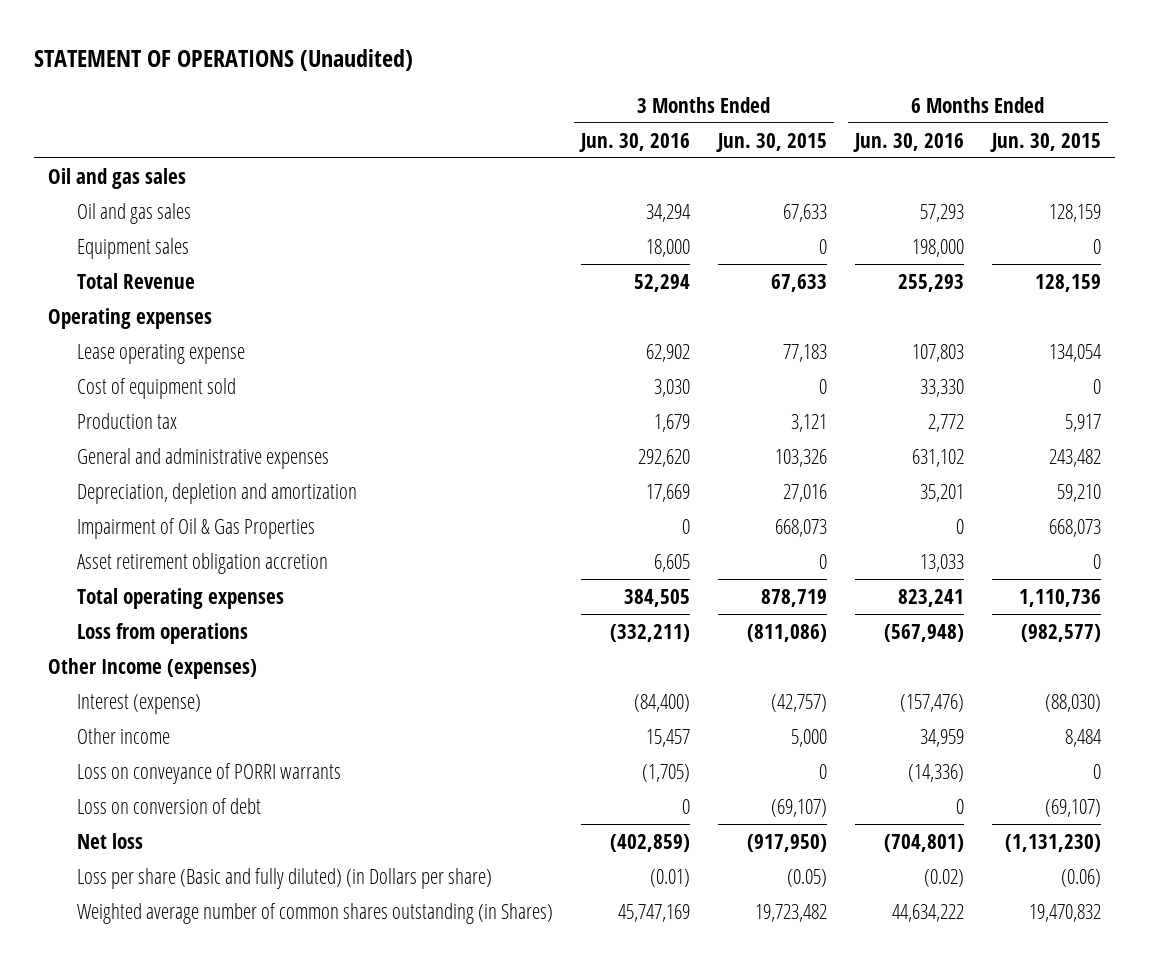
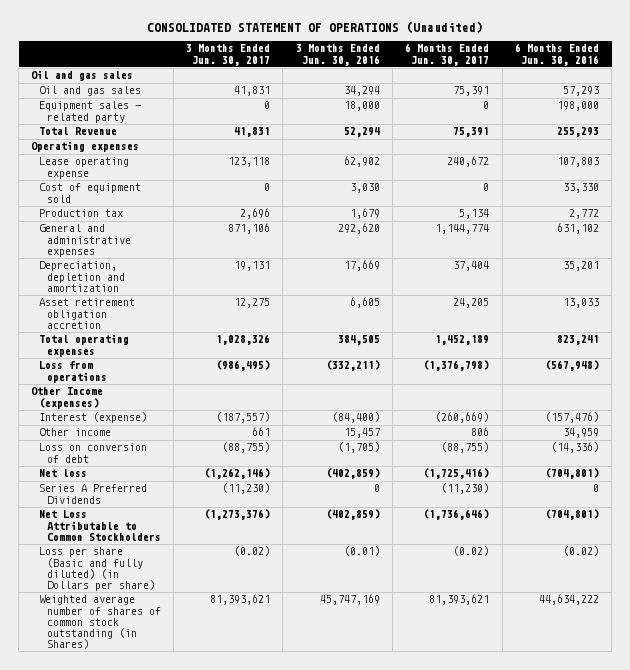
- STATEMENT OF OPERATIONS (Unaudited)
+ CONSOLIDATED STATEMENT OF OPERATIONS (Unaudited)
- | 3 Months Ended Jun. 30, 2016 | 3 Months Ended Jun. 30, 2015 | 6 Months Ended Jun. 30, 2016 | 6 Months Ended Jun. 30, 2015
+ | 3 Months Ended Jun. 30, 2017 | 3 Months Ended Jun. 30, 2016 | 6 Months Ended Jun. 30, 2017 | 6 Months Ended Jun. 30, 2016
- Equipment sales | 18,000 | 0 | 198,000 | 0
+ Equipment sales - related party | 0 | 18,000 | 0 | 198,000
- Impairment of Oil & Gas Properties | 0 | 668,073 | 0 | 668,073
- Loss on conveyance of PORRI warrants | (1,705) | 0 | (14,336) | 0
- Loss on conversion of debt | 0 | (69,107) | 0 | (69,107)
+ Loss on conversion of debt | (88,755) | (1,705) | (88,755) | (14,336)
+ Series A Preferred Dividends | (11,230) | 0 | (11,230) | 0
+ Net Loss Attributable to Common Stockholders | (1,273,376) | (402,859) | (1,736,646) | (704,801)
- Weighted average number of common shares outstanding (in Shares) | 45,747,169 | 19,723,482 | 44,634,222 | 19,470,832
+ Weighted average number of shares of common stock outstanding (in Shares) | 81,393,621 | 45,747,169 | 81,393,621 | 44,634,222

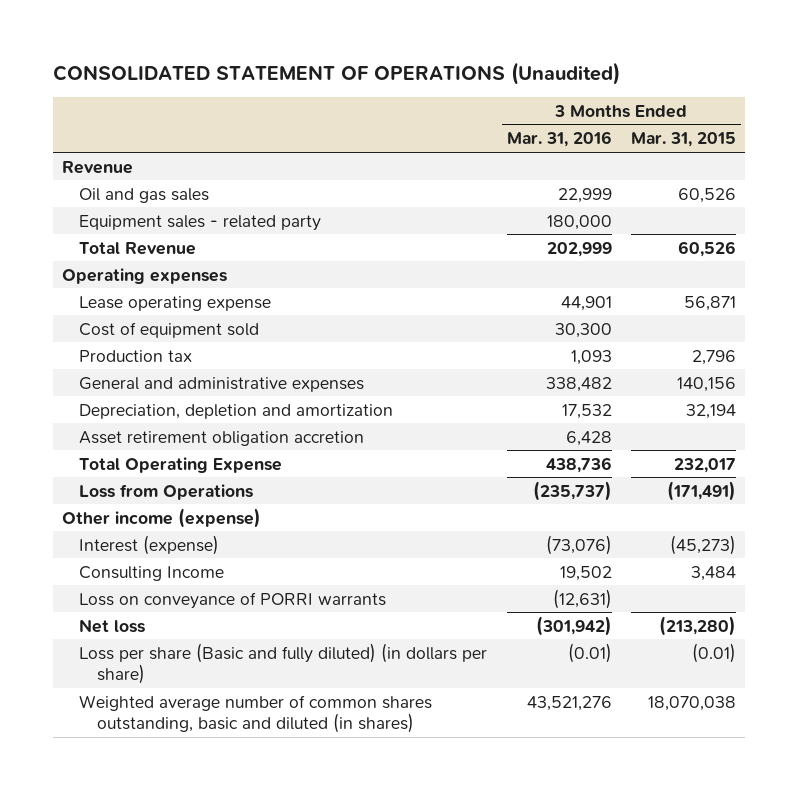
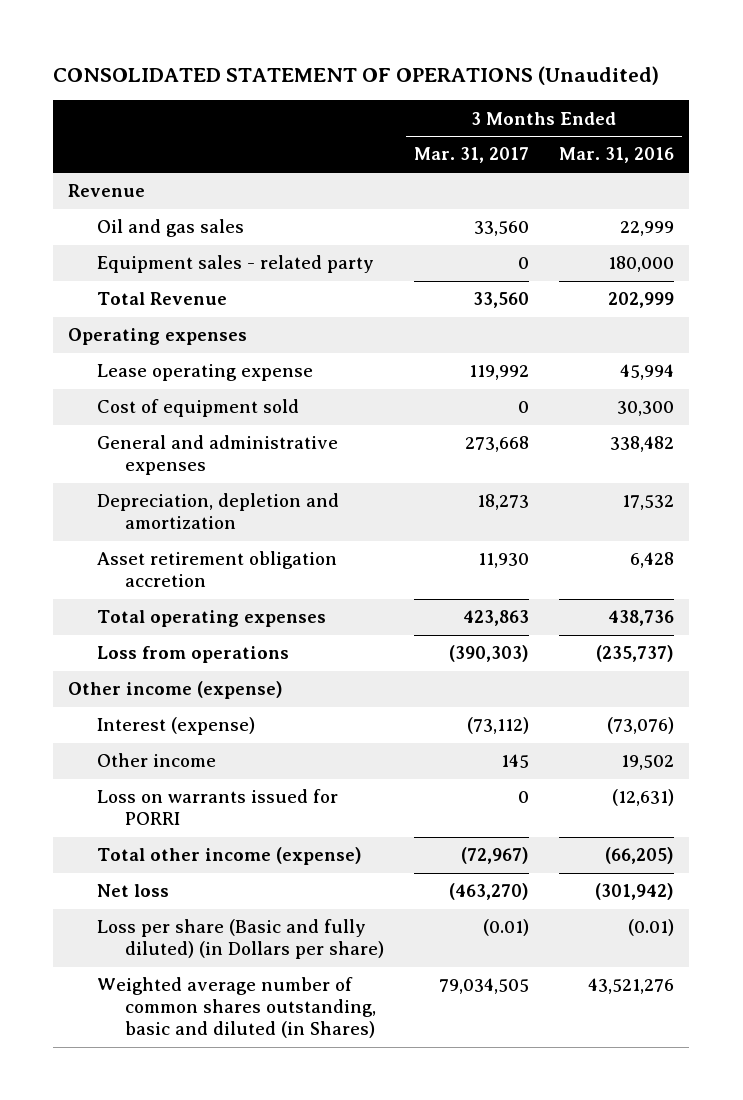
- | 3 Months Ended Mar. 31, 2016 | 3 Months Ended Mar. 31, 2015
+ | 3 Months Ended Mar. 31, 2017 | 3 Months Ended Mar. 31, 2016
- Lease operating expense | 44,901 | 56,871
+ Lease operating expense | 119,992 | 45,994
- Production tax | 1,093 | 2,796
- Total Operating Expense | 438,736 | 232,017
- Loss from Operations | (235,737) | (171,491)
+ Total operating expenses | 423,863 | 438,736
+ Loss from operations | (390,303) | (235,737)
- Consulting Income | 19,502 | 3,484
- Loss on conveyance of PORRI warrants | (12,631) |
+ Other income | 145 | 19,502
+ Loss on warrants issued for PORRI | 0 | (12,631)
+ Total other income (expense) | (72,967) | (66,205)
- Loss per share (Basic and fully diluted) (in dollars per share) | (0.01) | (0.01)
- Weighted average number of common shares outstanding, basic and diluted (in shares) | 43,521,276 | 18,070,038
+ Loss per share (Basic and fully diluted) (in Dollars per share) | (0.01) | (0.01)
+ Weighted average number of common shares outstanding, basic and diluted (in Shares) | 79,034,505 | 43,521,276

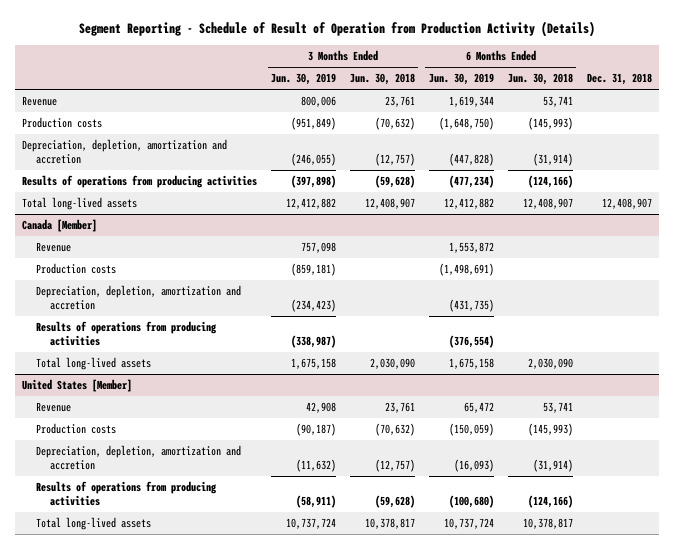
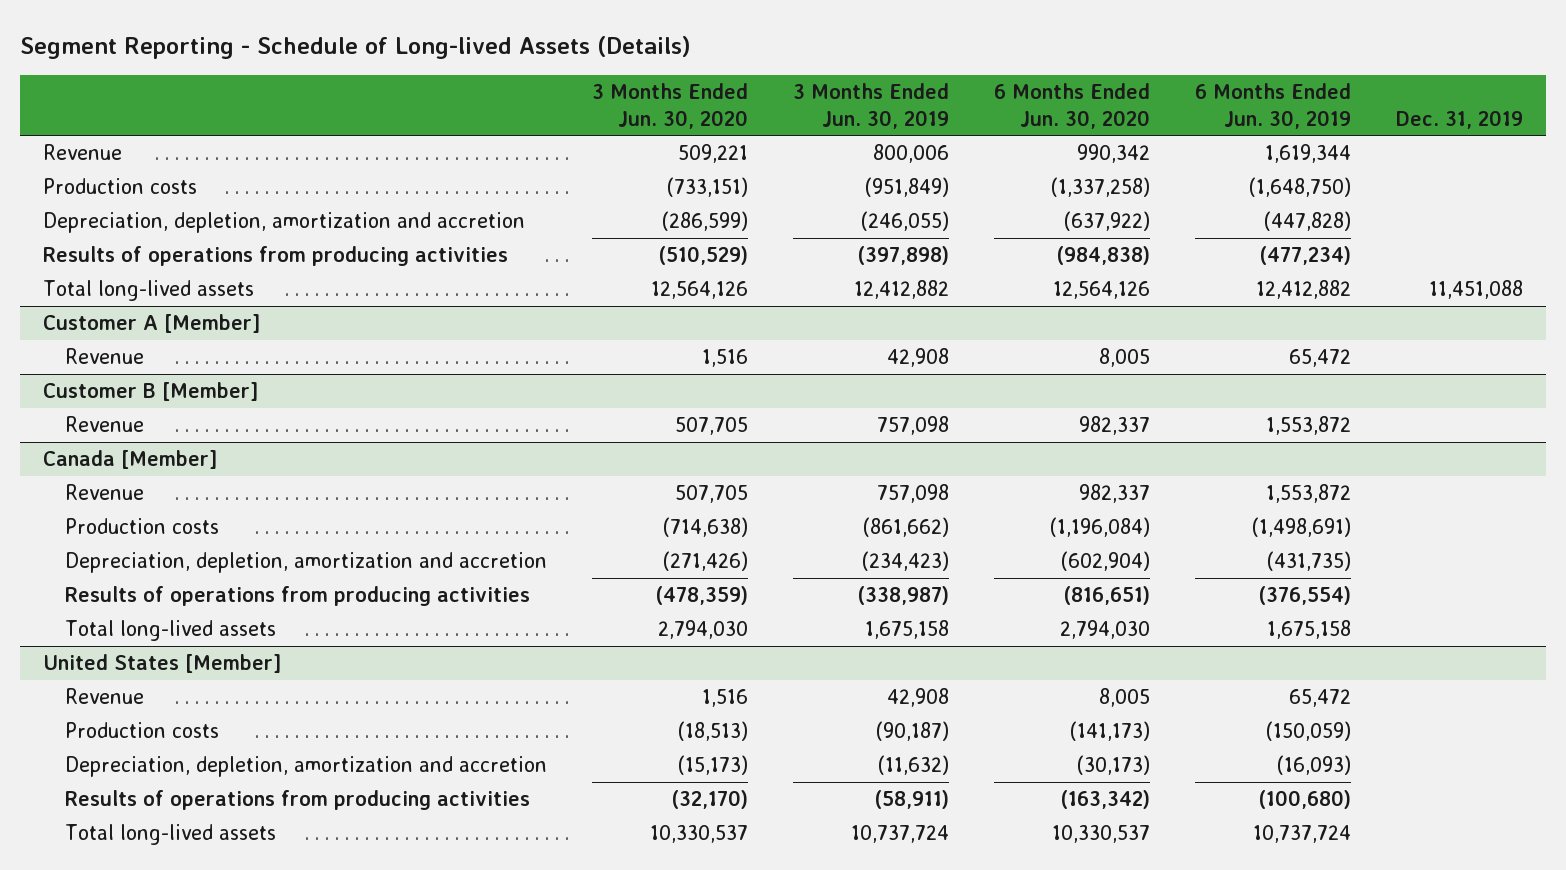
- Segment Reporting - Schedule of Result of Operation from Production Activity (Details)
+ Segment Reporting - Schedule of Long-lived Assets (Details)
- | 3 Months Ended Jun. 30, 2019 | 3 Months Ended Jun. 30, 2018 | 6 Months Ended Jun. 30, 2019 | 6 Months Ended Jun. 30, 2018 | Dec. 31, 2018
+ | 3 Months Ended Jun. 30, 2020 | 3 Months Ended Jun. 30, 2019 | 6 Months Ended Jun. 30, 2020 | 6 Months Ended Jun. 30, 2019 | Dec. 31, 2019
+ Customer A [Member]
+ Revenue | 1,516 | 42,908 | 8,005 | 65,472 |
+ Customer B [Member]
+ Revenue | 507,705 | 757,098 | 982,337 | 1,553,872 |
@ Canada [Member]
- Production costs | (859,181) | | (1,498,691) | |
+ Production costs | (714,638) | (861,662) | (1,196,084) | (1,498,691) |

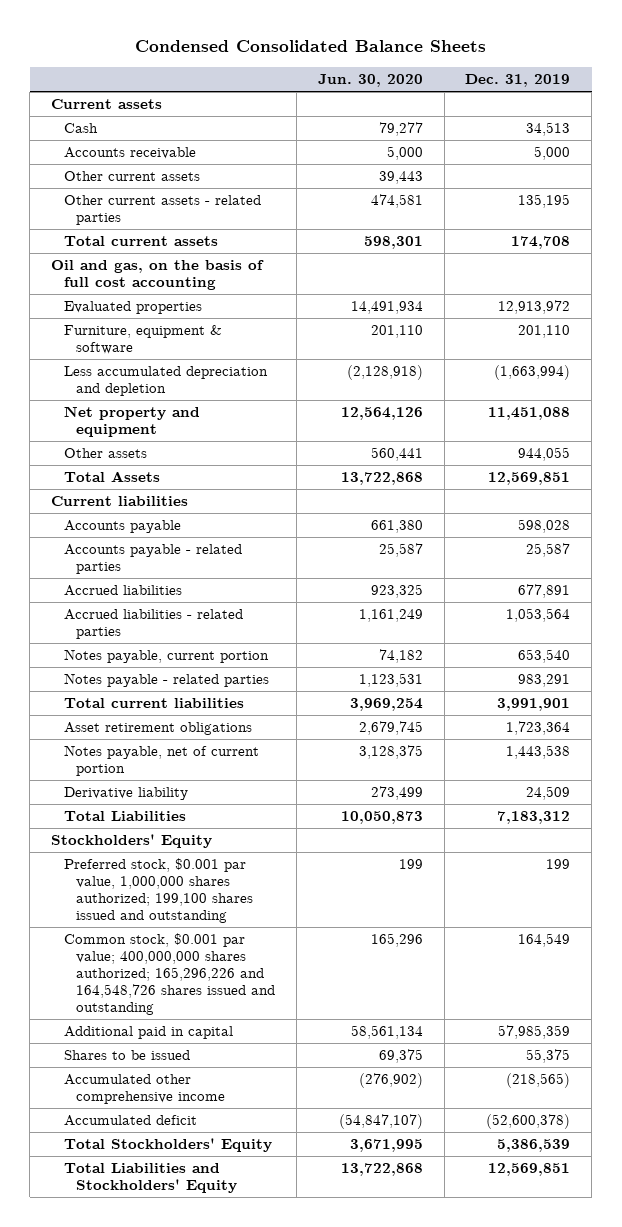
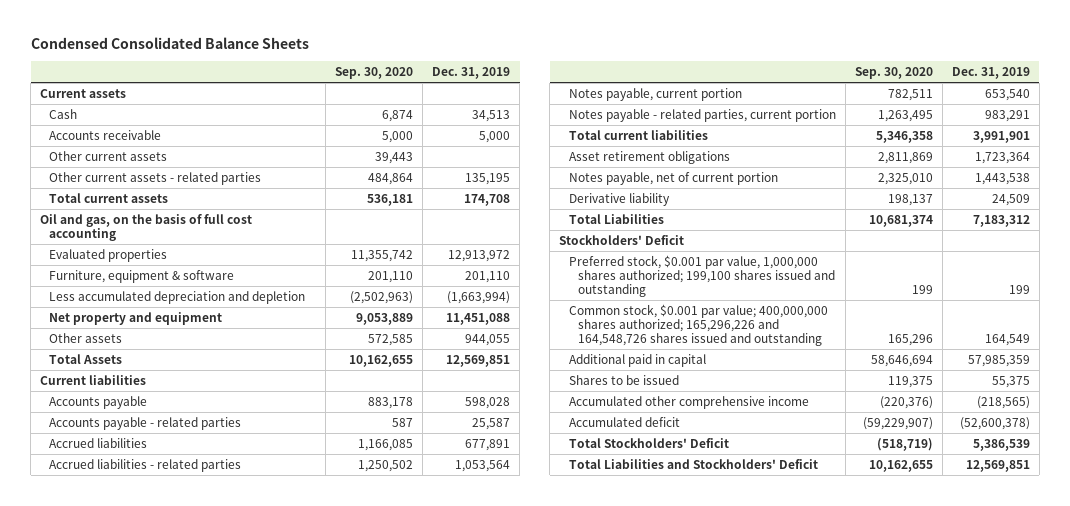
- | Jun. 30, 2020 | Dec. 31, 2019
+ | Sep. 30, 2020 | Dec. 31, 2019
- Notes payable - related parties | 1,123,531 | 983,291
+ Notes payable - related parties, current portion | 1,263,495 | 983,291
- Stockholders' Equity
+ Stockholders' Deficit
- Total Stockholders' Equity | 3,671,995 | 5,386,539
- Total Liabilities and Stockholders' Equity | 13,722,868 | 12,569,851
+ Total Stockholders' Deficit | (518,719) | 5,386,539
+ Total Liabilities and Stockholders' Deficit | 10,162,655 | 12,569,851

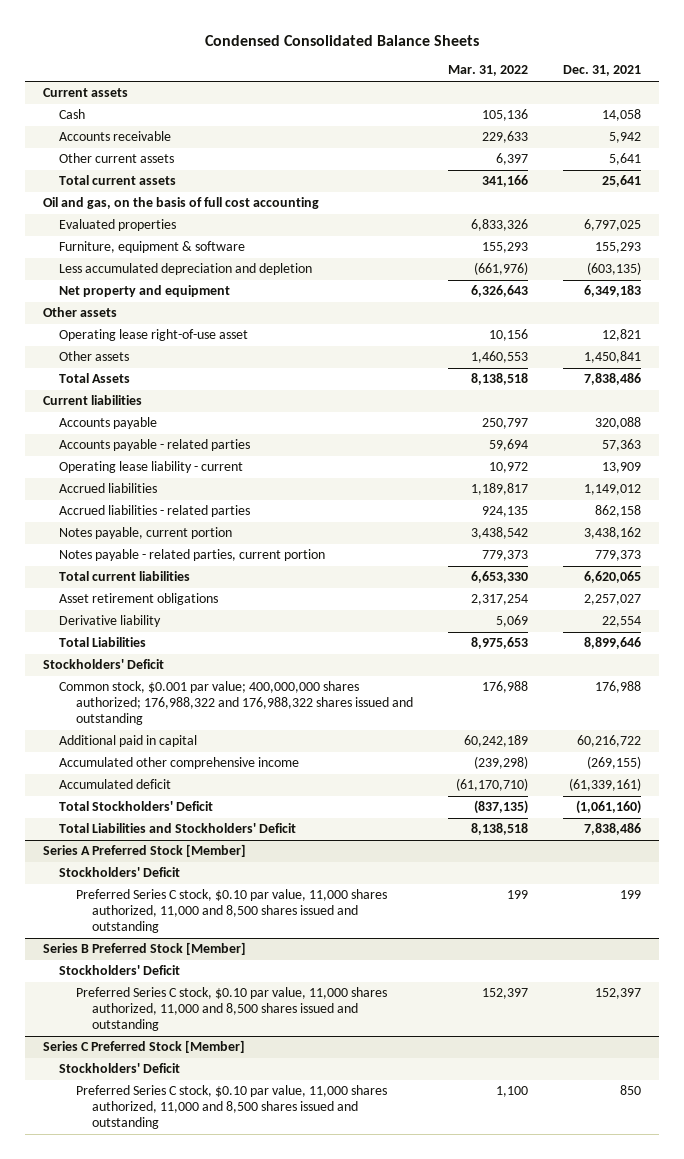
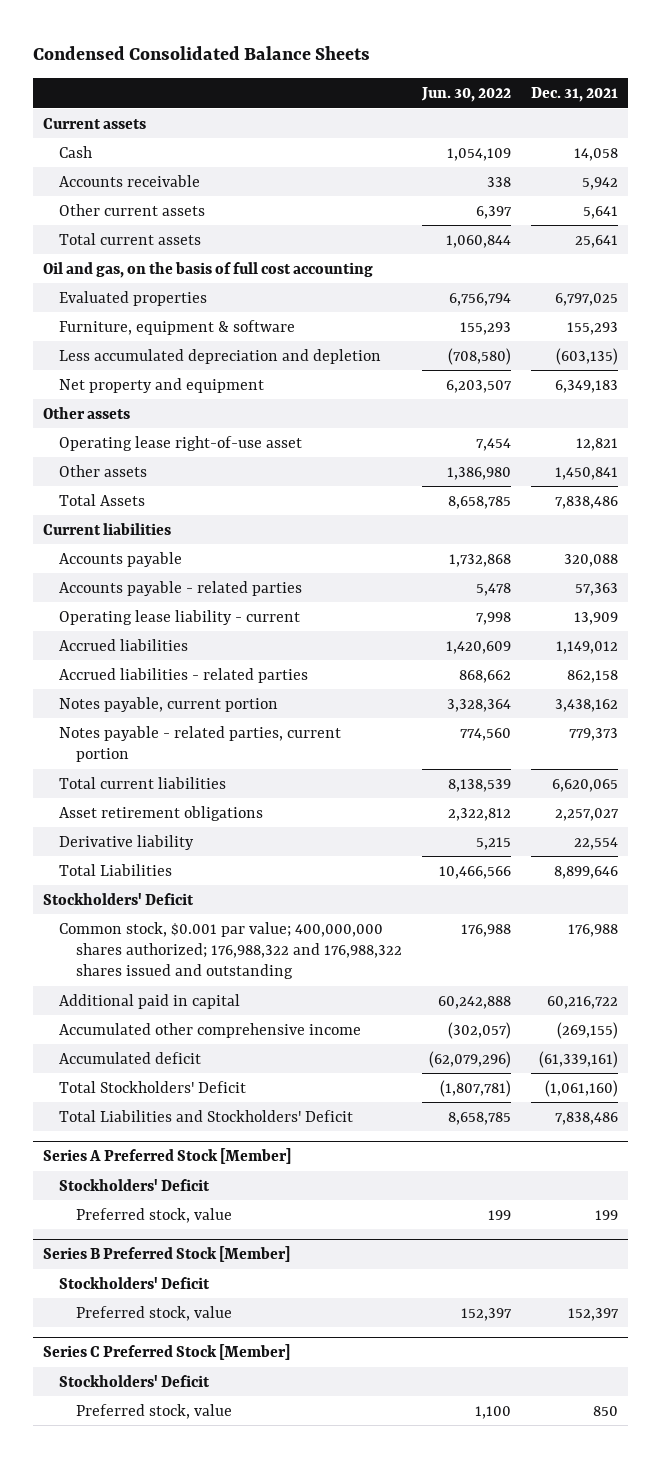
- | Mar. 31, 2022 | Dec. 31, 2021
+ | Jun. 30, 2022 | Dec. 31, 2021
@ Series A Preferred Stock [Member]
- Preferred Series C stock, $0.10 par value, 11,000 shares authorized, 11,000 and 8,500 shares issued and outstanding | 199 | 199
+ Preferred stock, value | 199 | 199
@ Series B Preferred Stock [Member]
- Preferred Series C stock, $0.10 par value, 11,000 shares authorized, 11,000 and 8,500 shares issued and outstanding | 152,397 | 152,397
+ Preferred stock, value | 152,397 | 152,397
@ Series C Preferred Stock [Member]
- Preferred Series C stock, $0.10 par value, 11,000 shares authorized, 11,000 and 8,500 shares issued and outstanding | 1,100 | 850
+ Preferred stock, value | 1,100 | 850

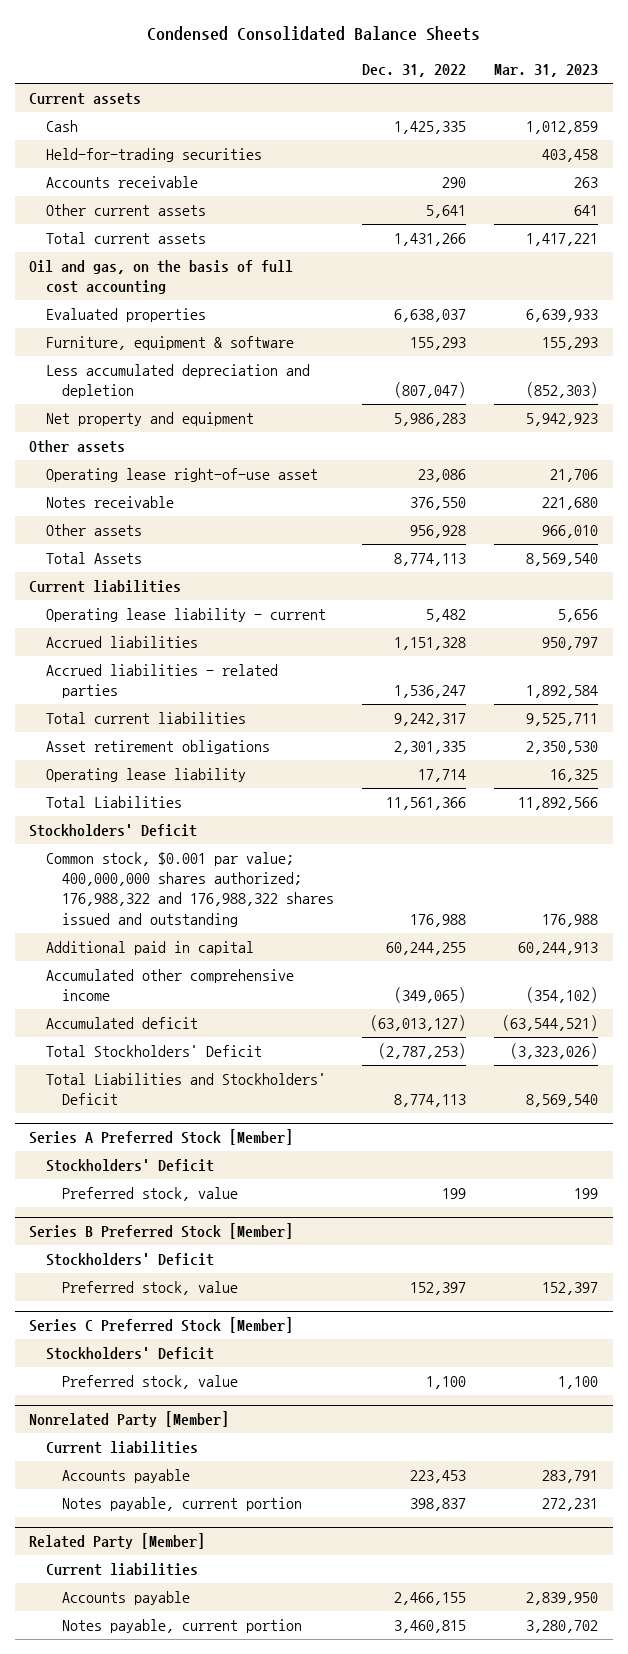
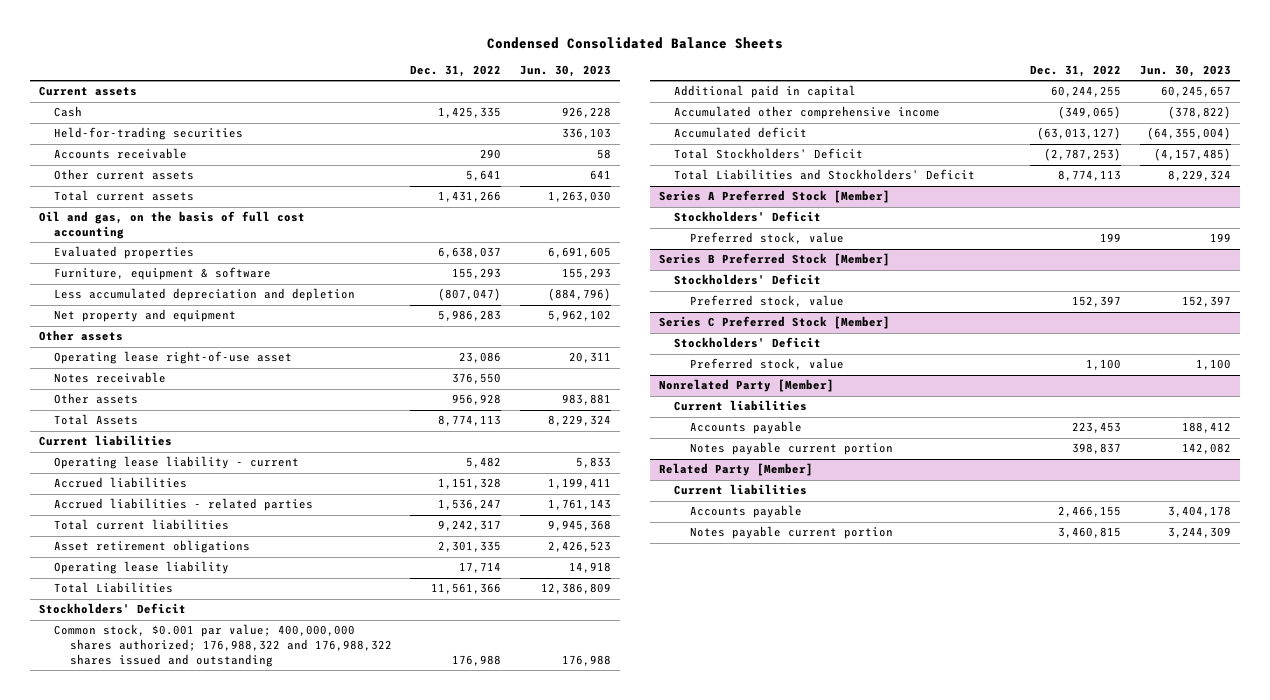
- | Dec. 31, 2022 | Mar. 31, 2023
+ | Dec. 31, 2022 | Jun. 30, 2023
@ Nonrelated Party [Member]
- Notes payable, current portion | 398,837 | 272,231
+ Notes payable current portion | 398,837 | 142,082
@ Related Party [Member]
- Notes payable, current portion | 3,460,815 | 3,280,702
+ Notes payable current portion | 3,460,815 | 3,244,309

